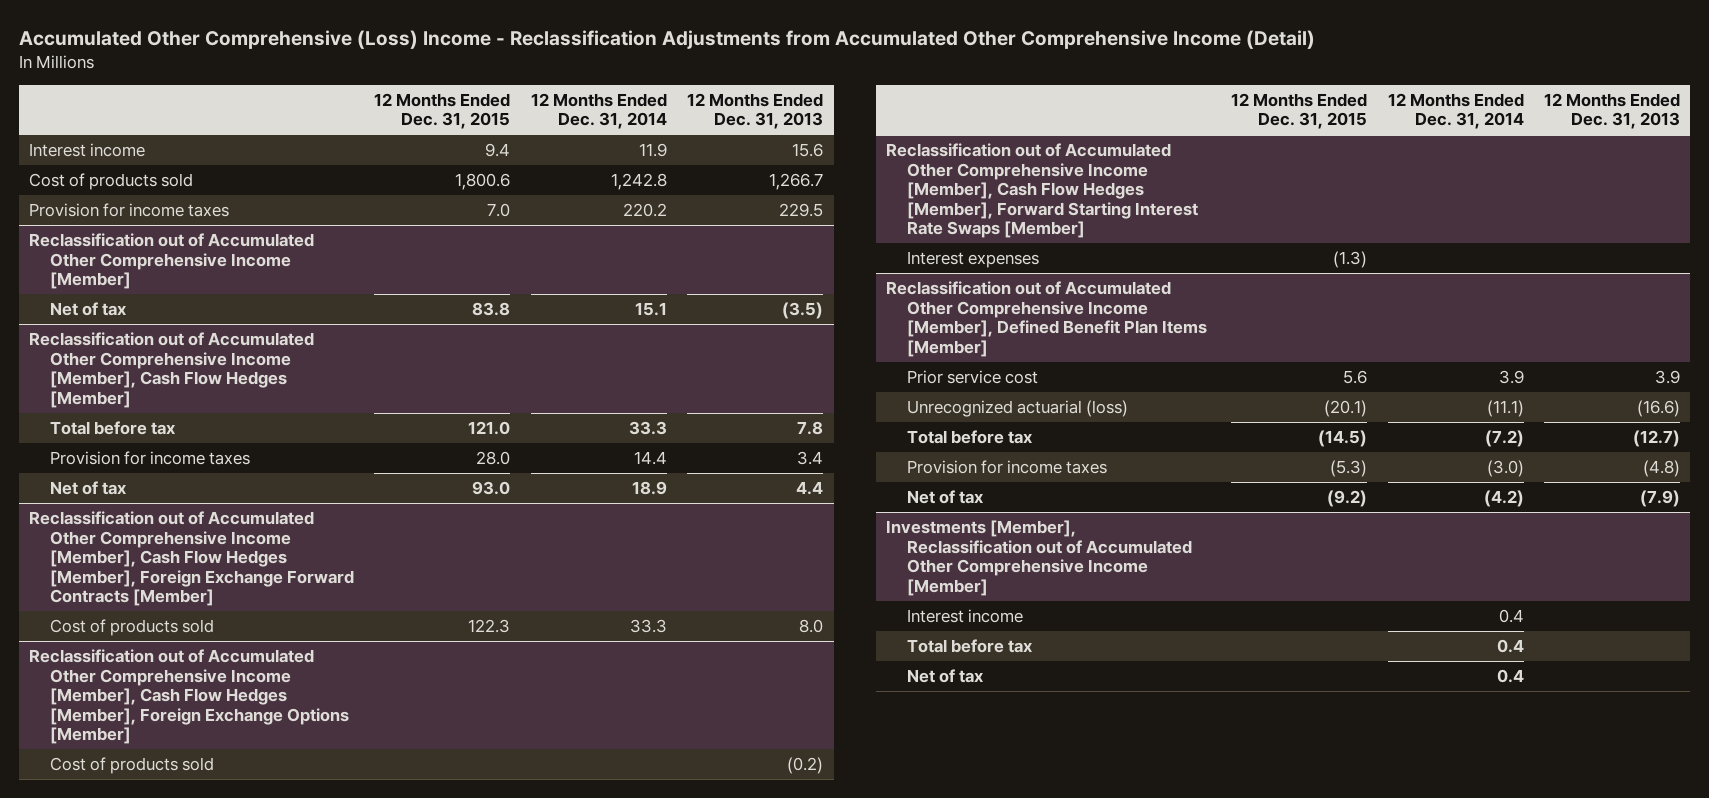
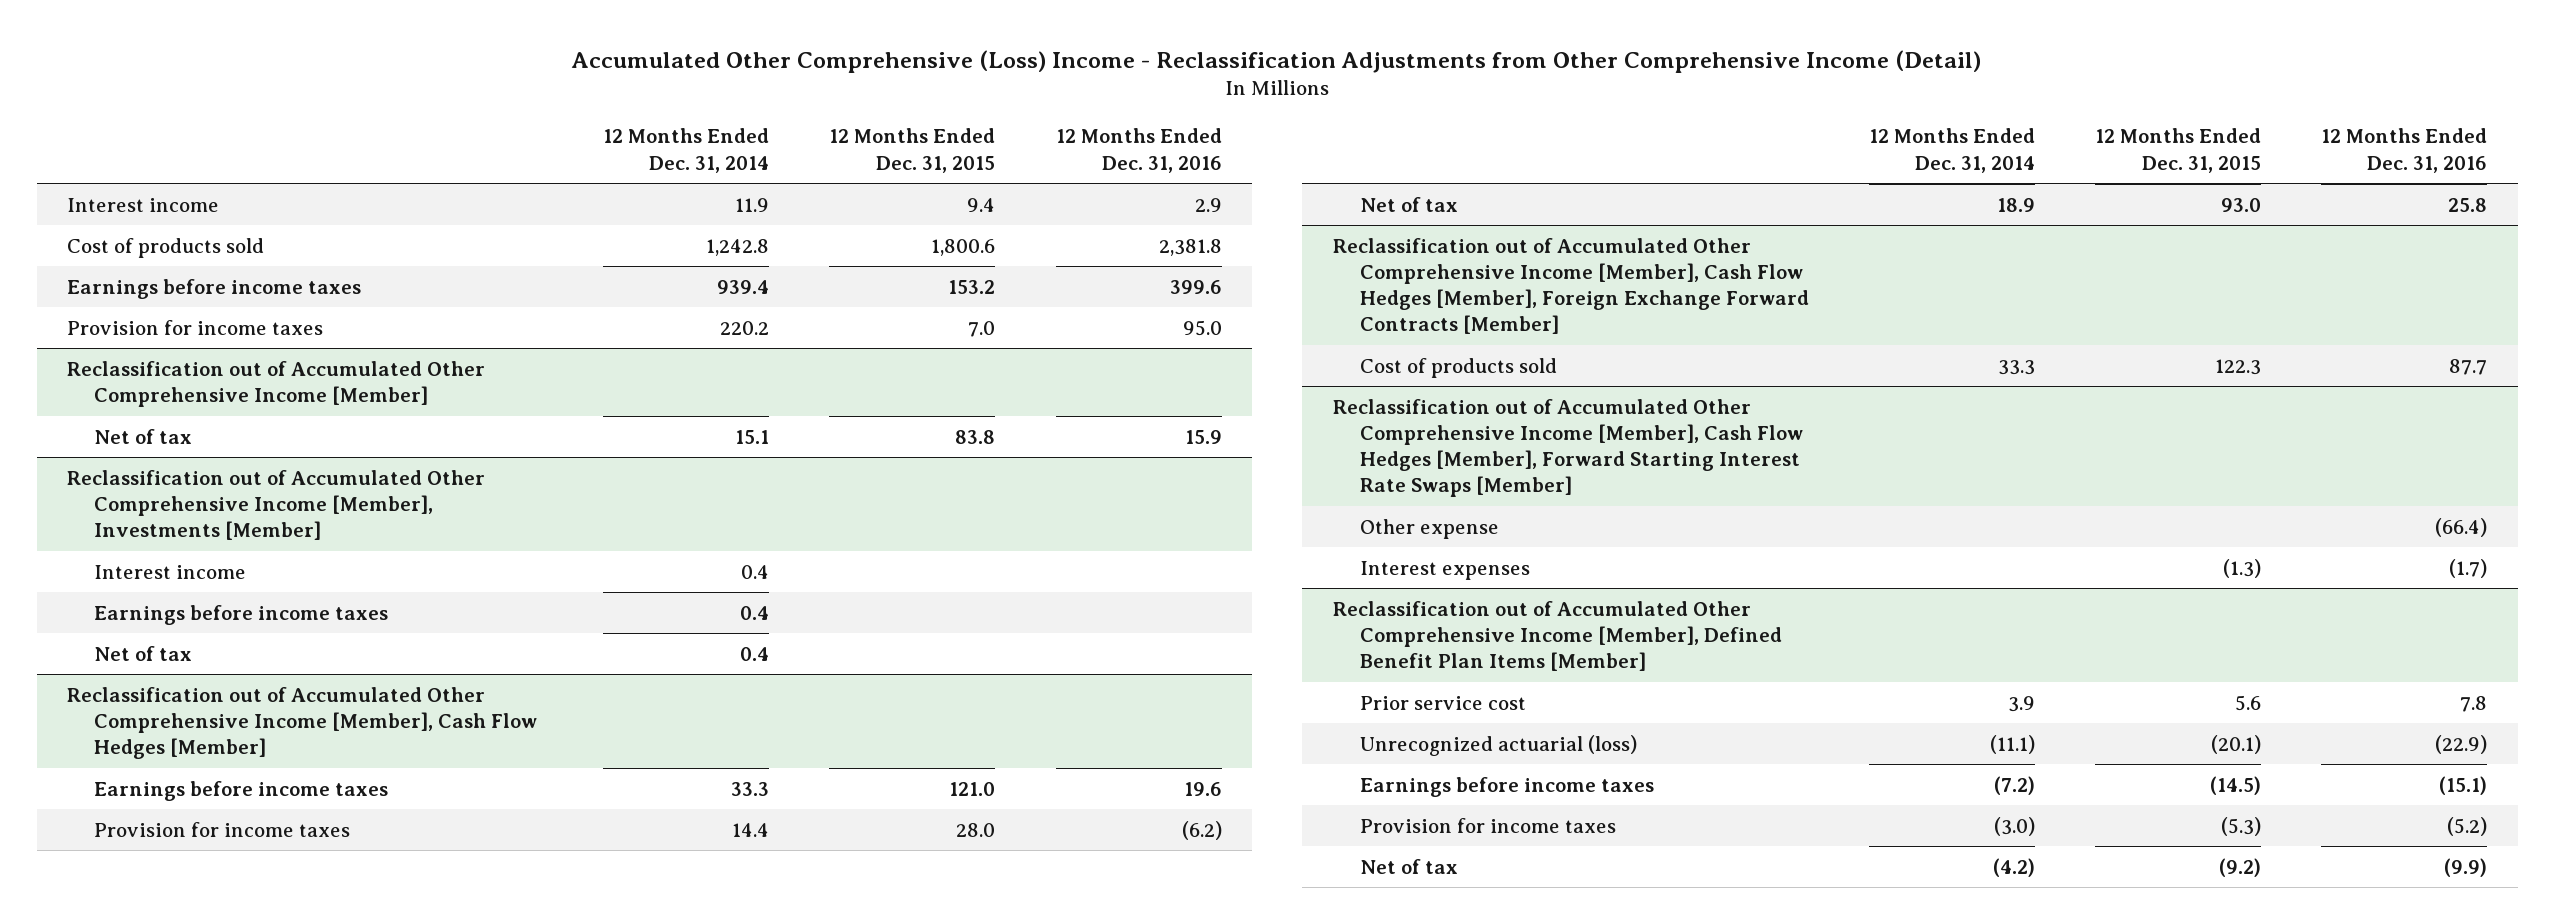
- Accumulated Other Comprehensive (Loss) Income - Reclassification Adjustments from Accumulated Other Comprehensive Income (Detail)
+ Accumulated Other Comprehensive (Loss) Income - Reclassification Adjustments from Other Comprehensive Income (Detail)
- | 12 Months Ended Dec. 31, 2015 | 12 Months Ended Dec. 31, 2014 | 12 Months Ended Dec. 31, 2013
+ | 12 Months Ended Dec. 31, 2014 | 12 Months Ended Dec. 31, 2015 | 12 Months Ended Dec. 31, 2016
+ Earnings before income taxes | 939.4 | 153.2 | 399.6
+ Reclassification out of Accumulated Other Comprehensive Income [Member], Investments [Member]
+ Interest income | 0.4 | |
+ Earnings before income taxes | 0.4 | |
+ Net of tax | 0.4 | |
@ Reclassification out of Accumulated Other Comprehensive Income [Member], Cash Flow Hedges [Member]
- Total before tax | 121.0 | 33.3 | 7.8
+ Earnings before income taxes | 33.3 | 121.0 | 19.6
- Reclassification out of Accumulated Other Comprehensive Income [Member], Cash Flow Hedges [Member], Foreign Exchange Options [Member]
- Cost of products sold | | | (0.2)
@ Reclassification out of Accumulated Other Comprehensive Income [Member], Cash Flow Hedges [Member], Forward Starting Interest Rate Swaps [Member]
+ Other expense | | | (66.4)
@ Reclassification out of Accumulated Other Comprehensive Income [Member], Defined Benefit Plan Items [Member]
- Total before tax | (14.5) | (7.2) | (12.7)
+ Earnings before income taxes | (7.2) | (14.5) | (15.1)
- Investments [Member], Reclassification out of Accumulated Other Comprehensive Income [Member]
- Interest income | | 0.4 |
- Total before tax | | 0.4 |
- Net of tax | | 0.4 |

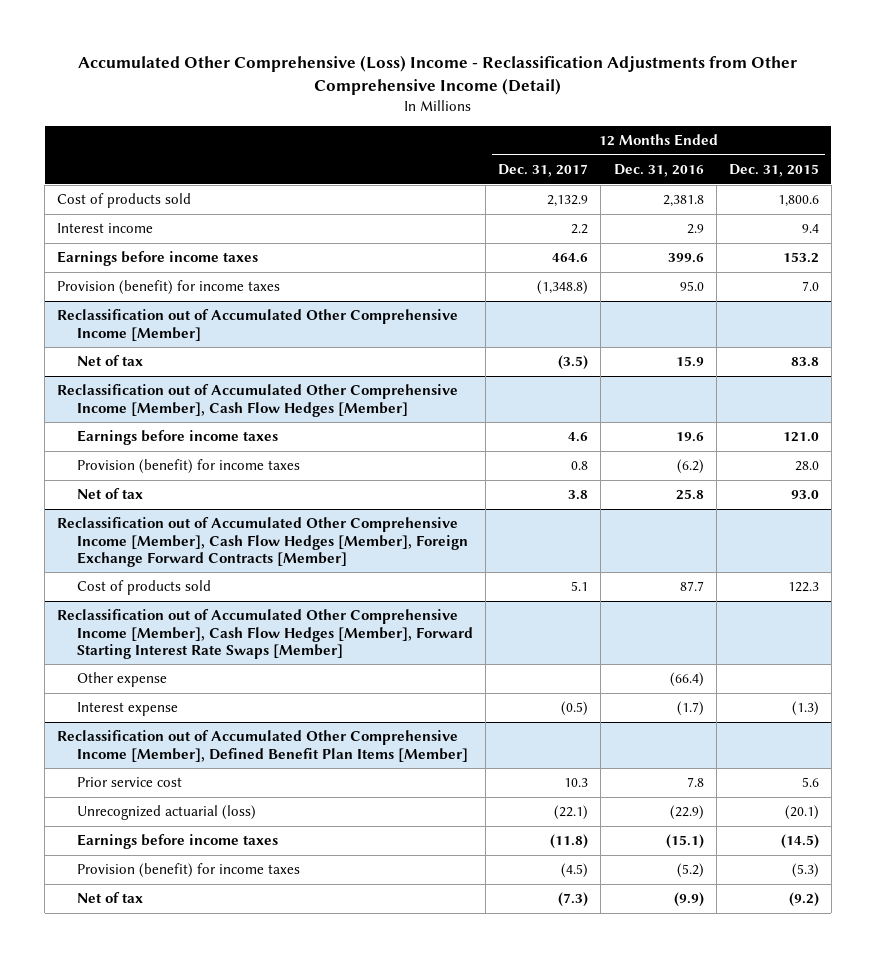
- | 12 Months Ended Dec. 31, 2014 | 12 Months Ended Dec. 31, 2015 | 12 Months Ended Dec. 31, 2016
+ | 12 Months Ended Dec. 31, 2017 | 12 Months Ended Dec. 31, 2016 | 12 Months Ended Dec. 31, 2015
moved down: Interest income | 2.2 | 2.9 | 9.4
- Provision for income taxes | 220.2 | 7.0 | 95.0
+ Provision (benefit) for income taxes | (1,348.8) | 95.0 | 7.0
- Reclassification out of Accumulated Other Comprehensive Income [Member], Investments [Member]
- Interest income | 0.4 | |
- Earnings before income taxes | 0.4 | |
- Net of tax | 0.4 | |
@ Reclassification out of Accumulated Other Comprehensive Income [Member], Cash Flow Hedges [Member]
- Provision for income taxes | 14.4 | 28.0 | (6.2)
+ Provision (benefit) for income taxes | 0.8 | (6.2) | 28.0
@ Reclassification out of Accumulated Other Comprehensive Income [Member], Cash Flow Hedges [Member], Forward Starting Interest Rate Swaps [Member]
- Interest expenses | | (1.3) | (1.7)
+ Interest expense | (0.5) | (1.7) | (1.3)
@ Reclassification out of Accumulated Other Comprehensive Income [Member], Defined Benefit Plan Items [Member]
- Provision for income taxes | (3.0) | (5.3) | (5.2)
+ Provision (benefit) for income taxes | (4.5) | (5.2) | (5.3)

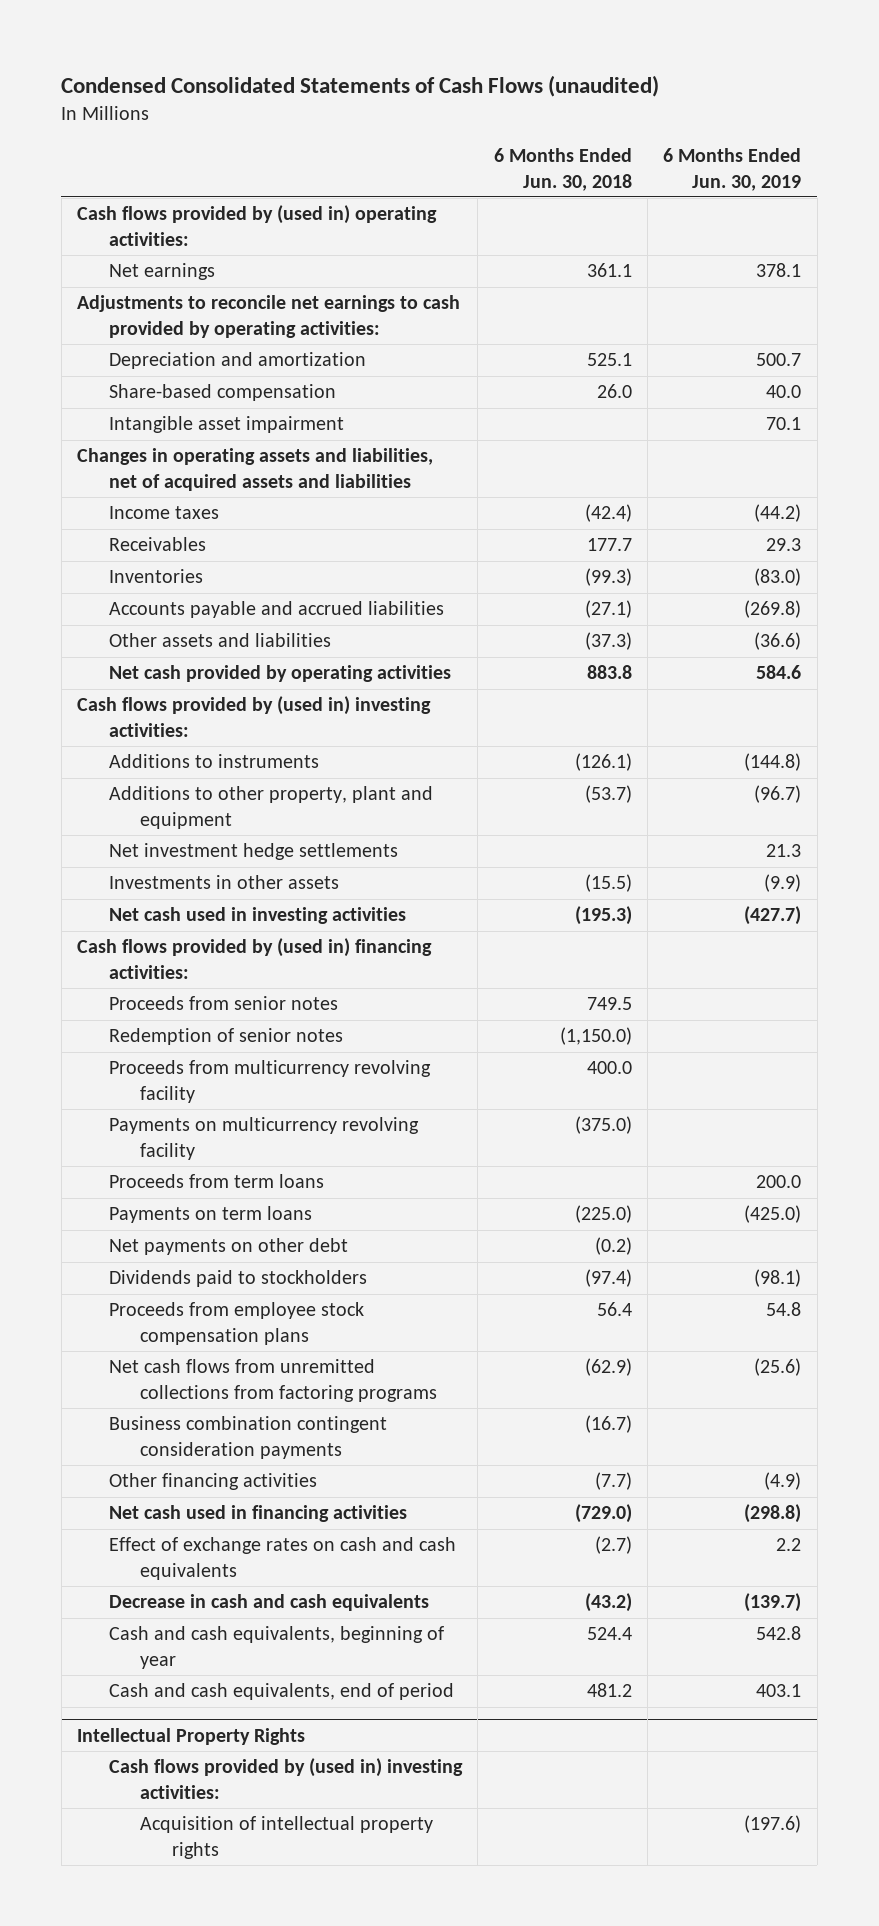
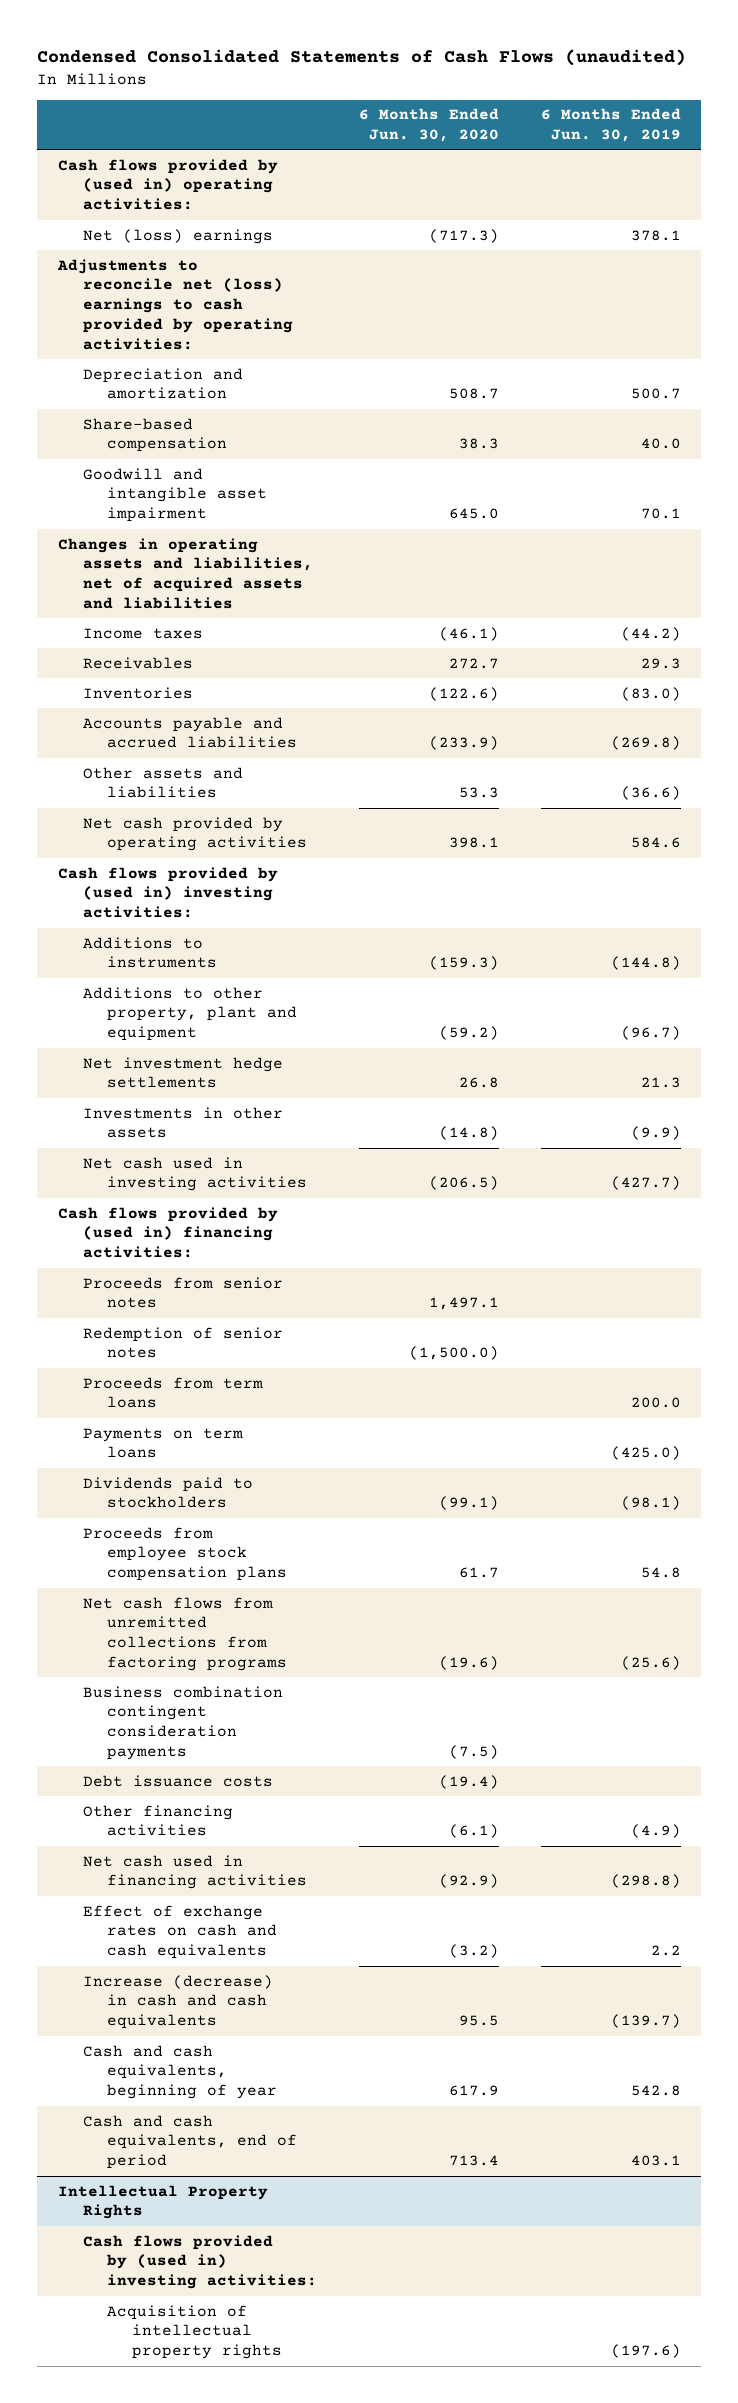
- | 6 Months Ended Jun. 30, 2018 | 6 Months Ended Jun. 30, 2019
+ | 6 Months Ended Jun. 30, 2020 | 6 Months Ended Jun. 30, 2019
- Net earnings | 361.1 | 378.1
- Adjustments to reconcile net earnings to cash provided by operating activities:
+ Net (loss) earnings | (717.3) | 378.1
+ Adjustments to reconcile net (loss) earnings to cash provided by operating activities:
- Intangible asset impairment | | 70.1
+ Goodwill and intangible asset impairment | 645.0 | 70.1
- Proceeds from multicurrency revolving facility | 400.0 |
- Payments on multicurrency revolving facility | (375.0) |
- Net payments on other debt | (0.2) |
+ Debt issuance costs | (19.4) |
- Decrease in cash and cash equivalents | (43.2) | (139.7)
+ Increase (decrease) in cash and cash equivalents | 95.5 | (139.7)

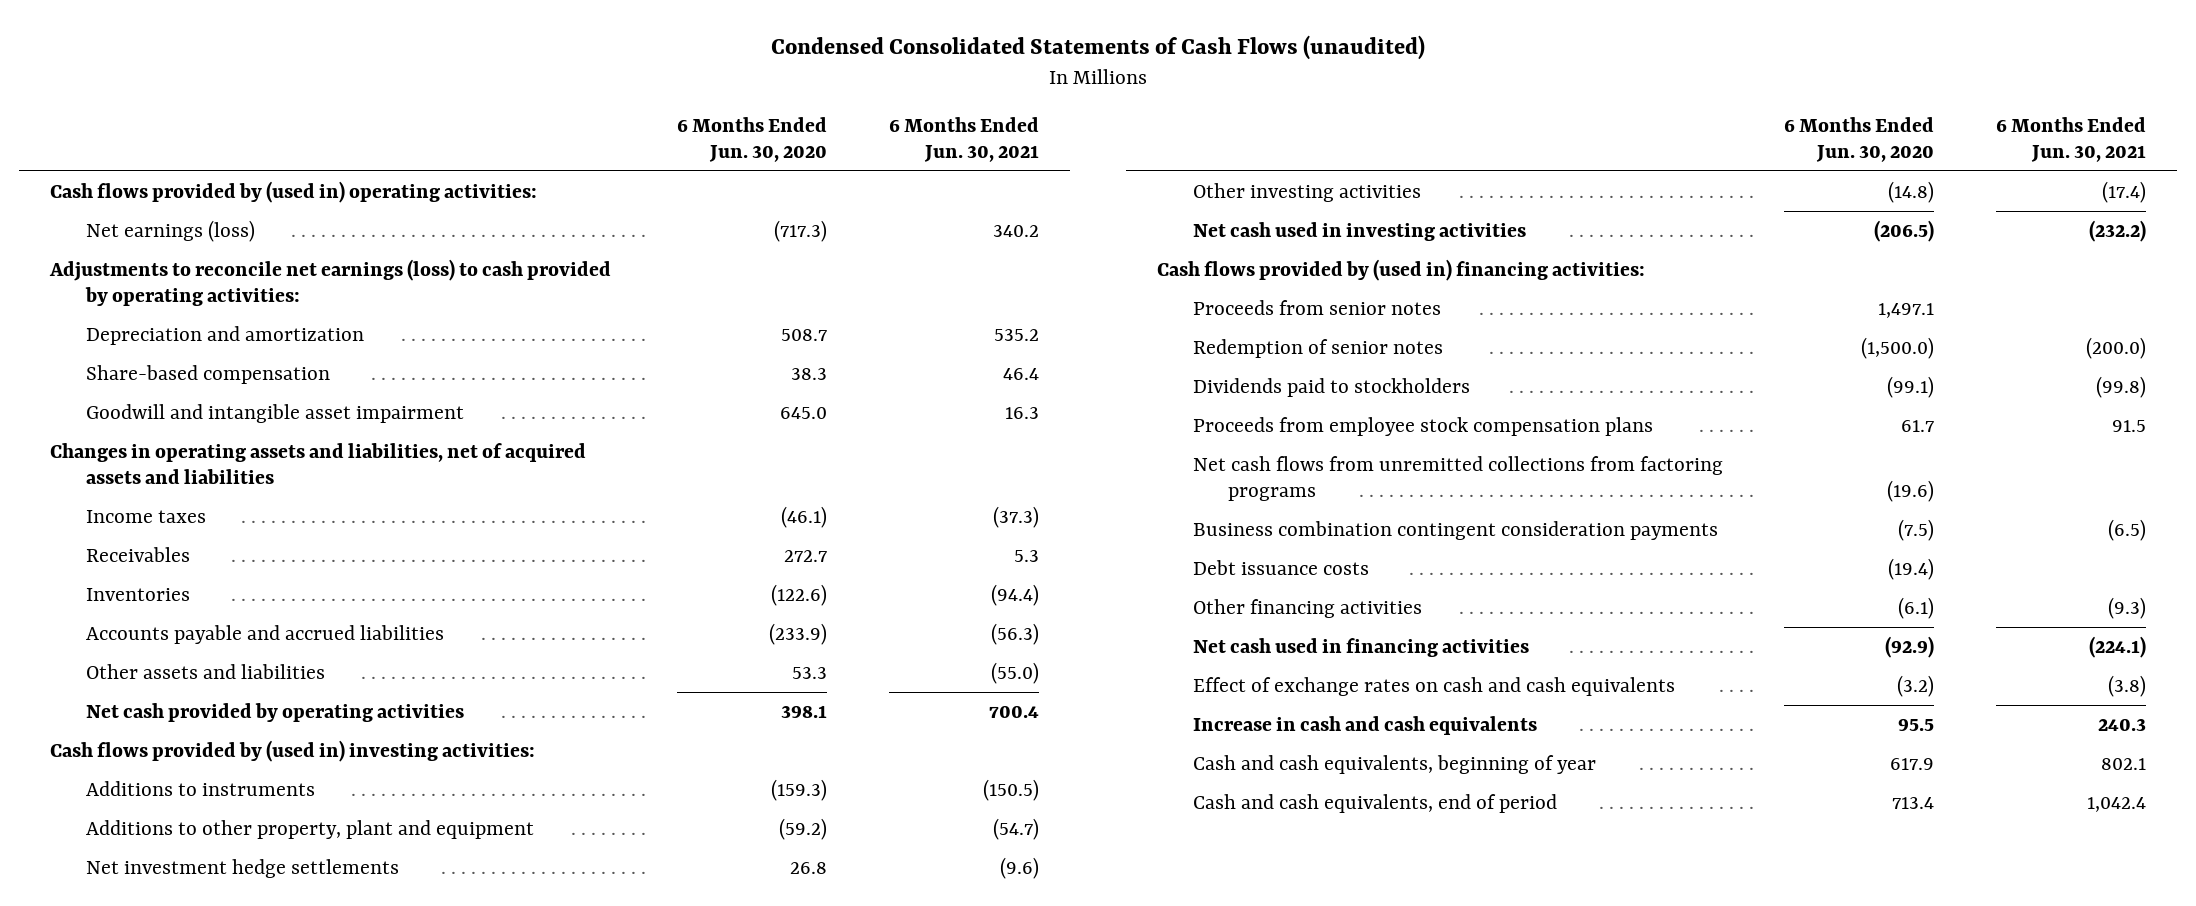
- | 6 Months Ended Jun. 30, 2020 | 6 Months Ended Jun. 30, 2019
+ | 6 Months Ended Jun. 30, 2020 | 6 Months Ended Jun. 30, 2021
- Net (loss) earnings | (717.3) | 378.1
- Adjustments to reconcile net (loss) earnings to cash provided by operating activities:
+ Net earnings (loss) | (717.3) | 340.2
+ Adjustments to reconcile net earnings (loss) to cash provided by operating activities:
- Investments in other assets | (14.8) | (9.9)
+ Other investing activities | (14.8) | (17.4)
- Proceeds from term loans | | 200.0
- Payments on term loans | | (425.0)
- Increase (decrease) in cash and cash equivalents | 95.5 | (139.7)
+ Increase in cash and cash equivalents | 95.5 | 240.3
- Intellectual Property Rights
- Cash flows provided by (used in) investing activities:
- Acquisition of intellectual property rights | | (197.6)

